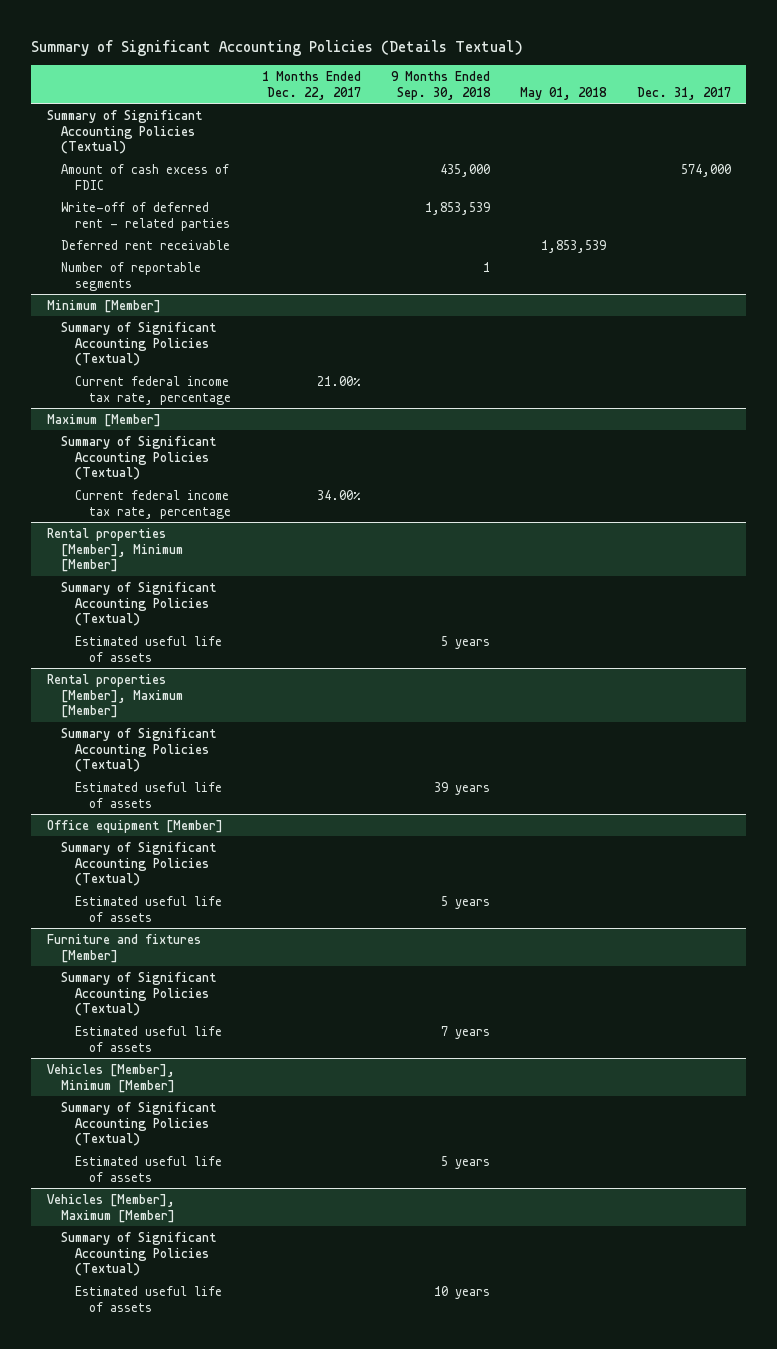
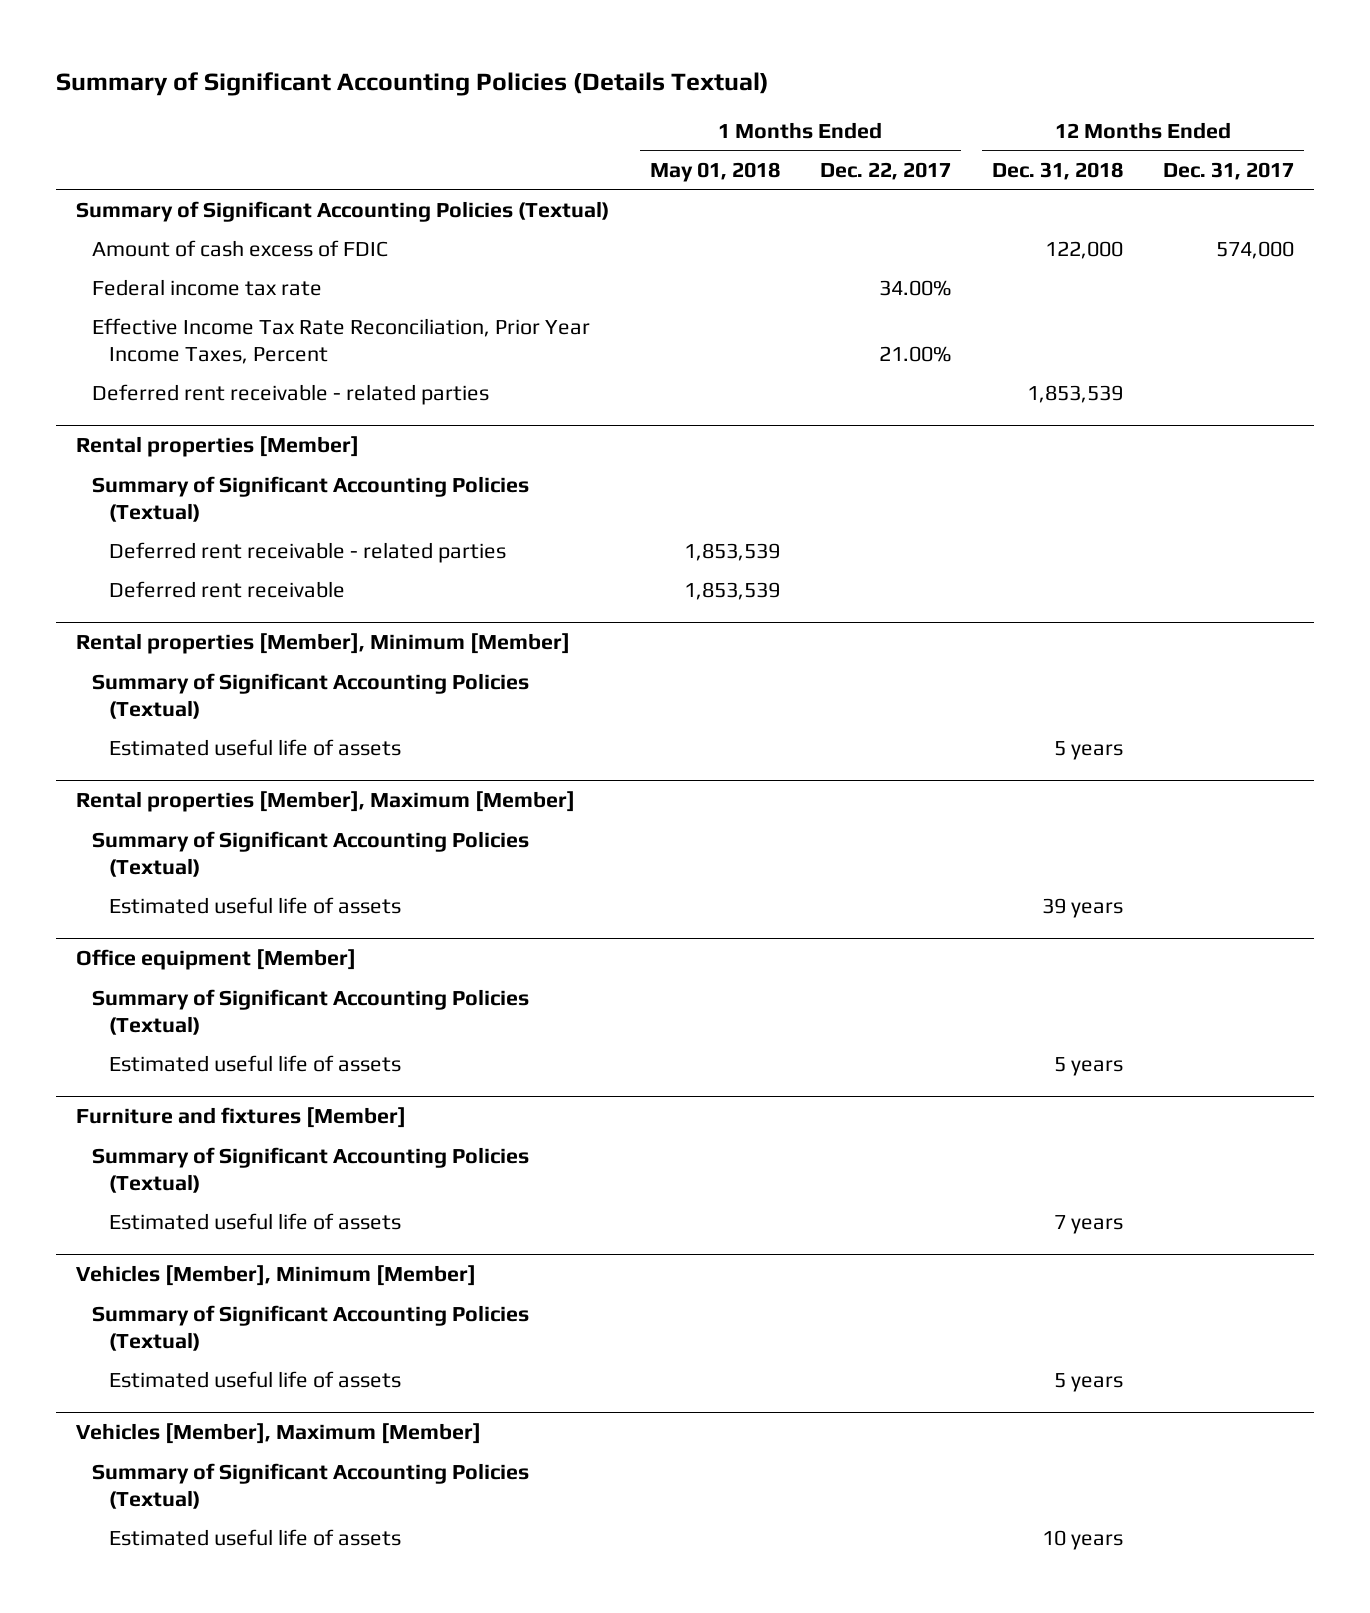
- | 1 Months Ended Dec. 22, 2017 | 9 Months Ended Sep. 30, 2018 | May 01, 2018 | Dec. 31, 2017
+ | 1 Months Ended May 01, 2018 | 1 Months Ended Dec. 22, 2017 | 12 Months Ended Dec. 31, 2018 | 12 Months Ended Dec. 31, 2017
- Write-off of deferred rent - related parties | | 1,853,539 | |
- Deferred rent receivable | | | 1,853,539 |
- Number of reportable segments | | 1 | |
- Minimum [Member]
- Summary of Significant Accounting Policies (Textual)
- Current federal income tax rate, percentage | 21.00% | | |
- Maximum [Member]
- Summary of Significant Accounting Policies (Textual)
- Current federal income tax rate, percentage | 34.00% | | |
+ Federal income tax rate | | 34.00% | |
+ Effective Income Tax Rate Reconciliation, Prior Year Income Taxes, Percent | | 21.00% | |
+ Deferred rent receivable - related parties | | | 1,853,539 |
+ Rental properties [Member]
+ Summary of Significant Accounting Policies (Textual)
+ Deferred rent receivable - related parties | 1,853,539 | | |
+ Deferred rent receivable | 1,853,539 | | |

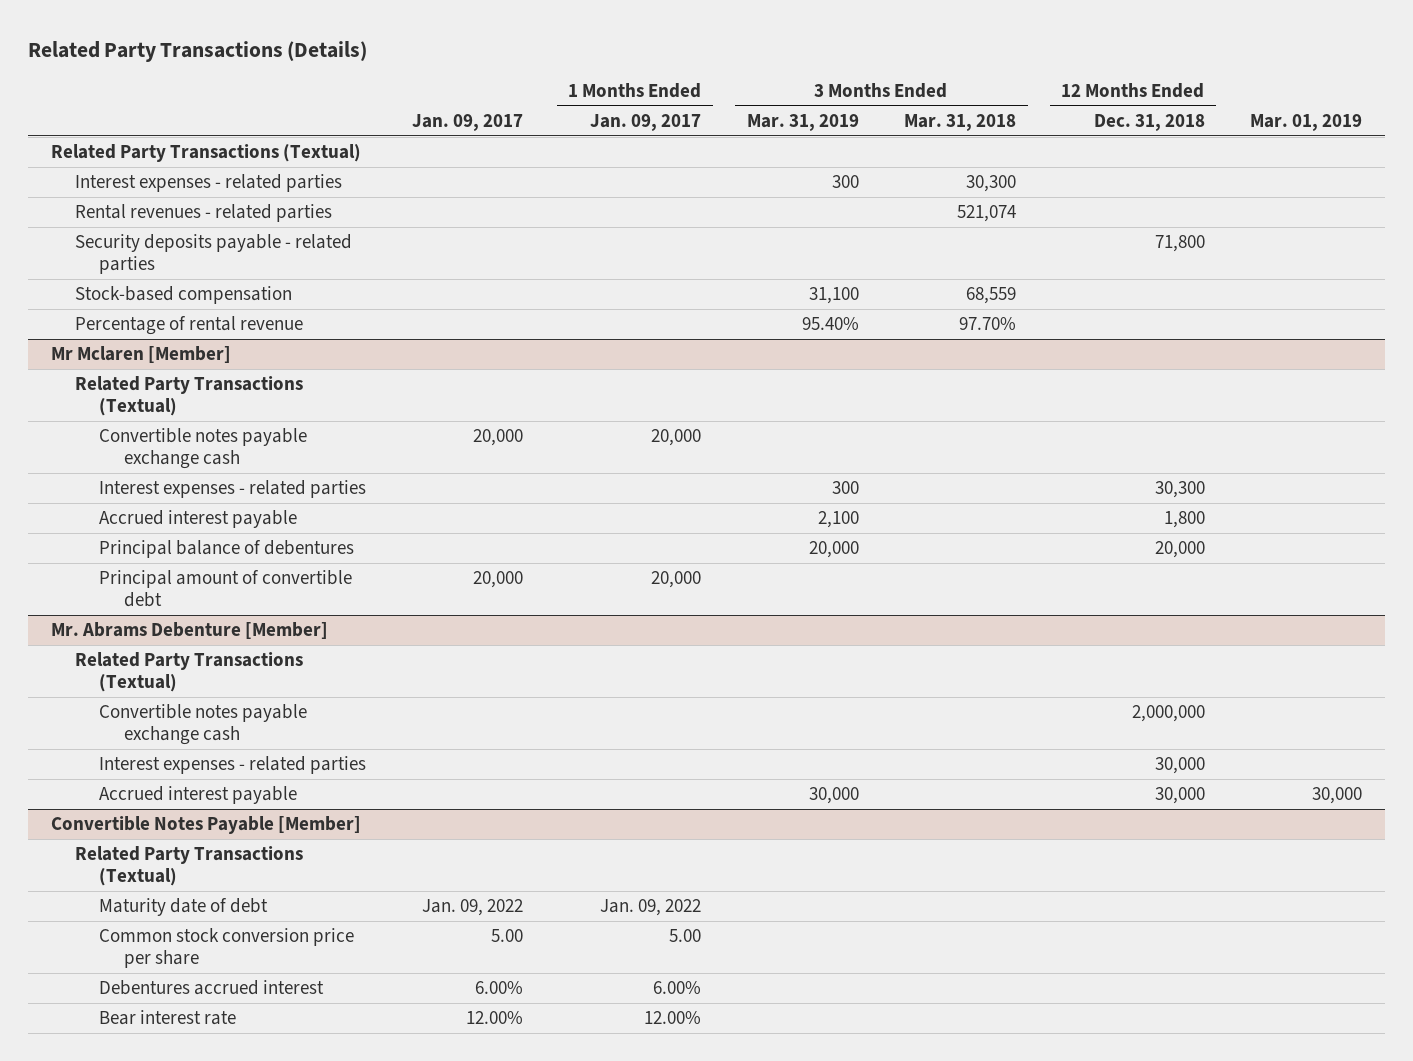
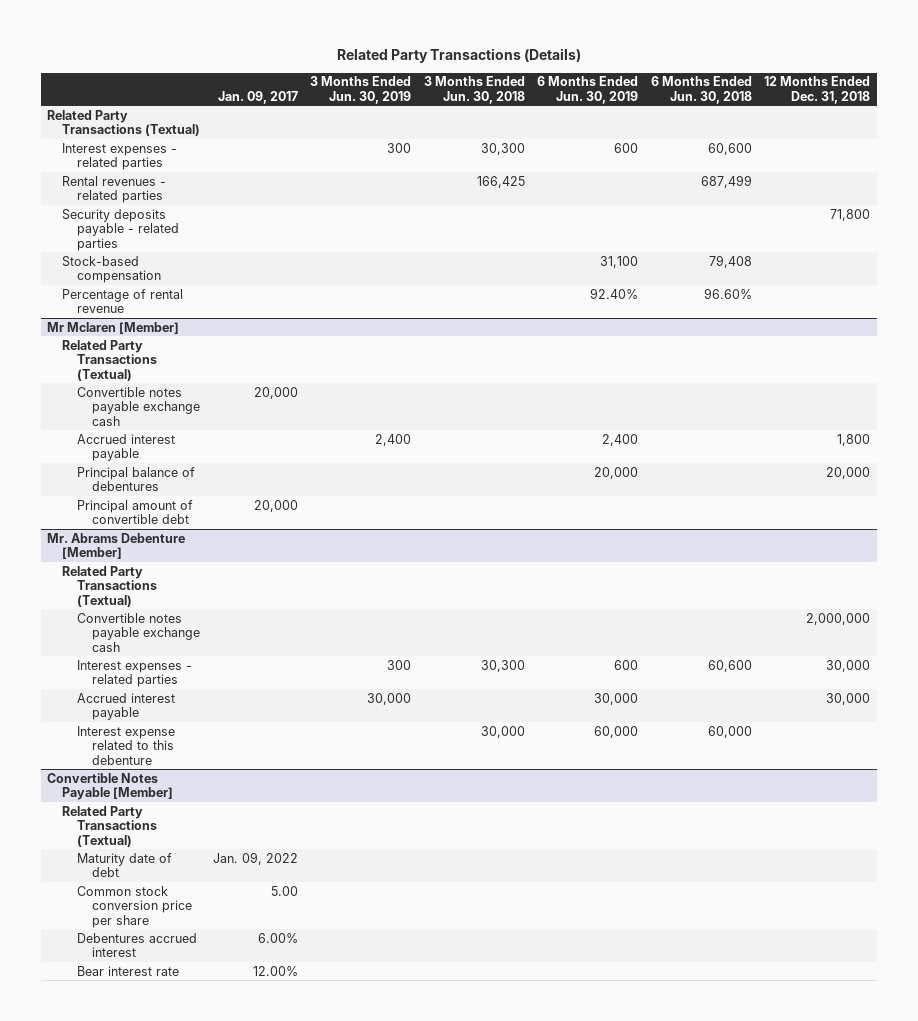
- | Jan. 09, 2017 | 1 Months Ended Jan. 09, 2017 | 3 Months Ended Mar. 31, 2019 | 3 Months Ended Mar. 31, 2018 | 12 Months Ended Dec. 31, 2018 | Mar. 01, 2019
+ | Jan. 09, 2017 | 3 Months Ended Jun. 30, 2019 | 3 Months Ended Jun. 30, 2018 | 6 Months Ended Jun. 30, 2019 | 6 Months Ended Jun. 30, 2018 | 12 Months Ended Dec. 31, 2018
@ Mr Mclaren [Member]
- Interest expenses - related parties | | | 300 | | 30,300 |
@ Mr. Abrams Debenture [Member]
+ Interest expense related to this debenture | | | 30,000 | 60,000 | 60,000 |

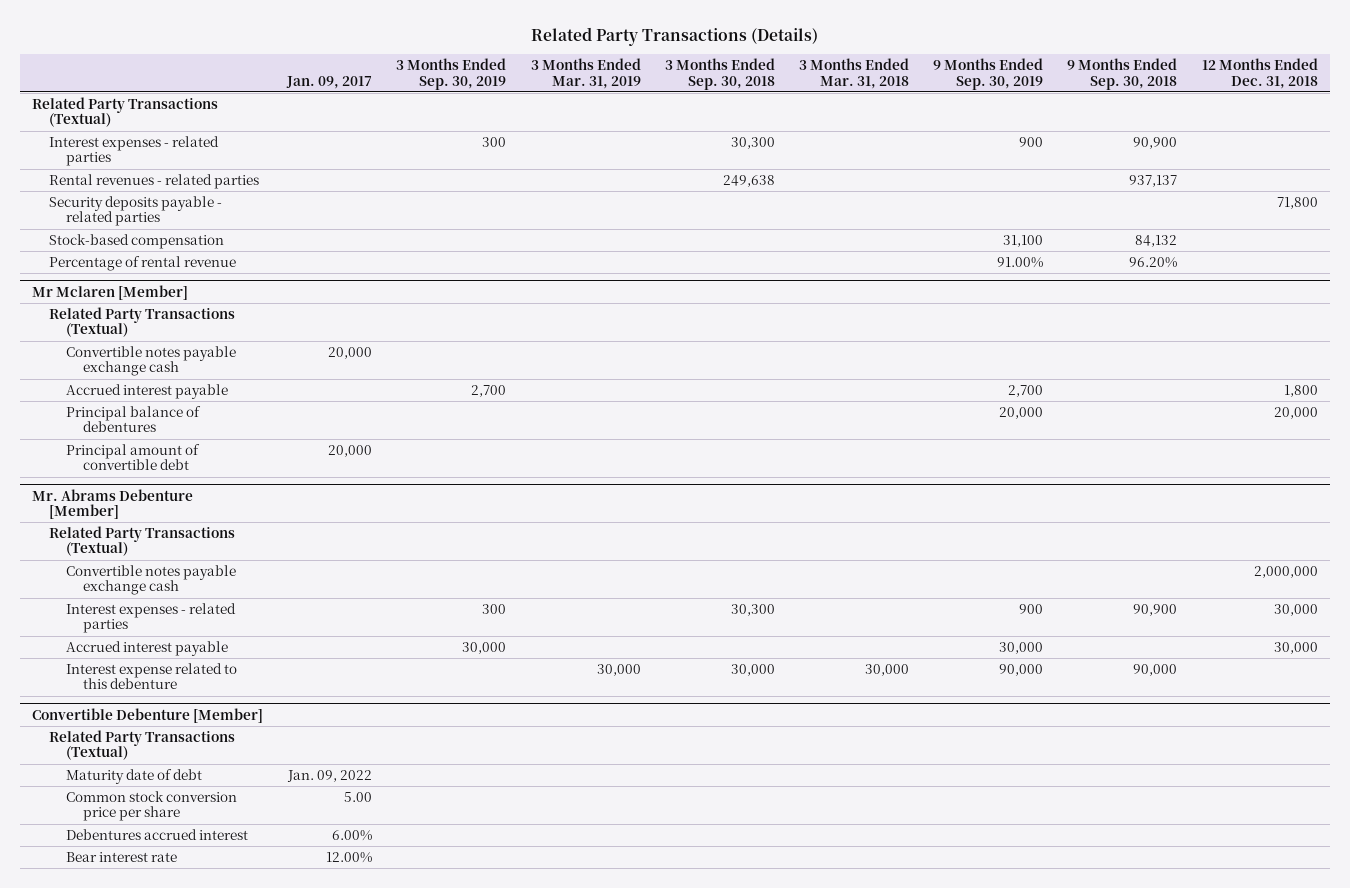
- | Jan. 09, 2017 | 3 Months Ended Jun. 30, 2019 | 3 Months Ended Jun. 30, 2018 | 6 Months Ended Jun. 30, 2019 | 6 Months Ended Jun. 30, 2018 | 12 Months Ended Dec. 31, 2018
+ | Jan. 09, 2017 | 3 Months Ended Sep. 30, 2019 | 3 Months Ended Mar. 31, 2019 | 3 Months Ended Sep. 30, 2018 | 3 Months Ended Mar. 31, 2018 | 9 Months Ended Sep. 30, 2019 | 9 Months Ended Sep. 30, 2018 | 12 Months Ended Dec. 31, 2018
- Convertible Notes Payable [Member]
+ Convertible Debenture [Member]

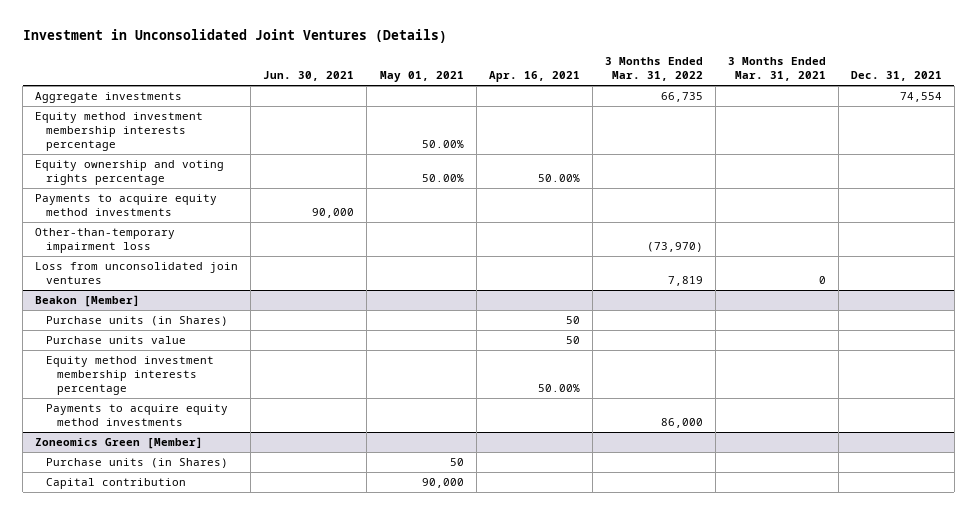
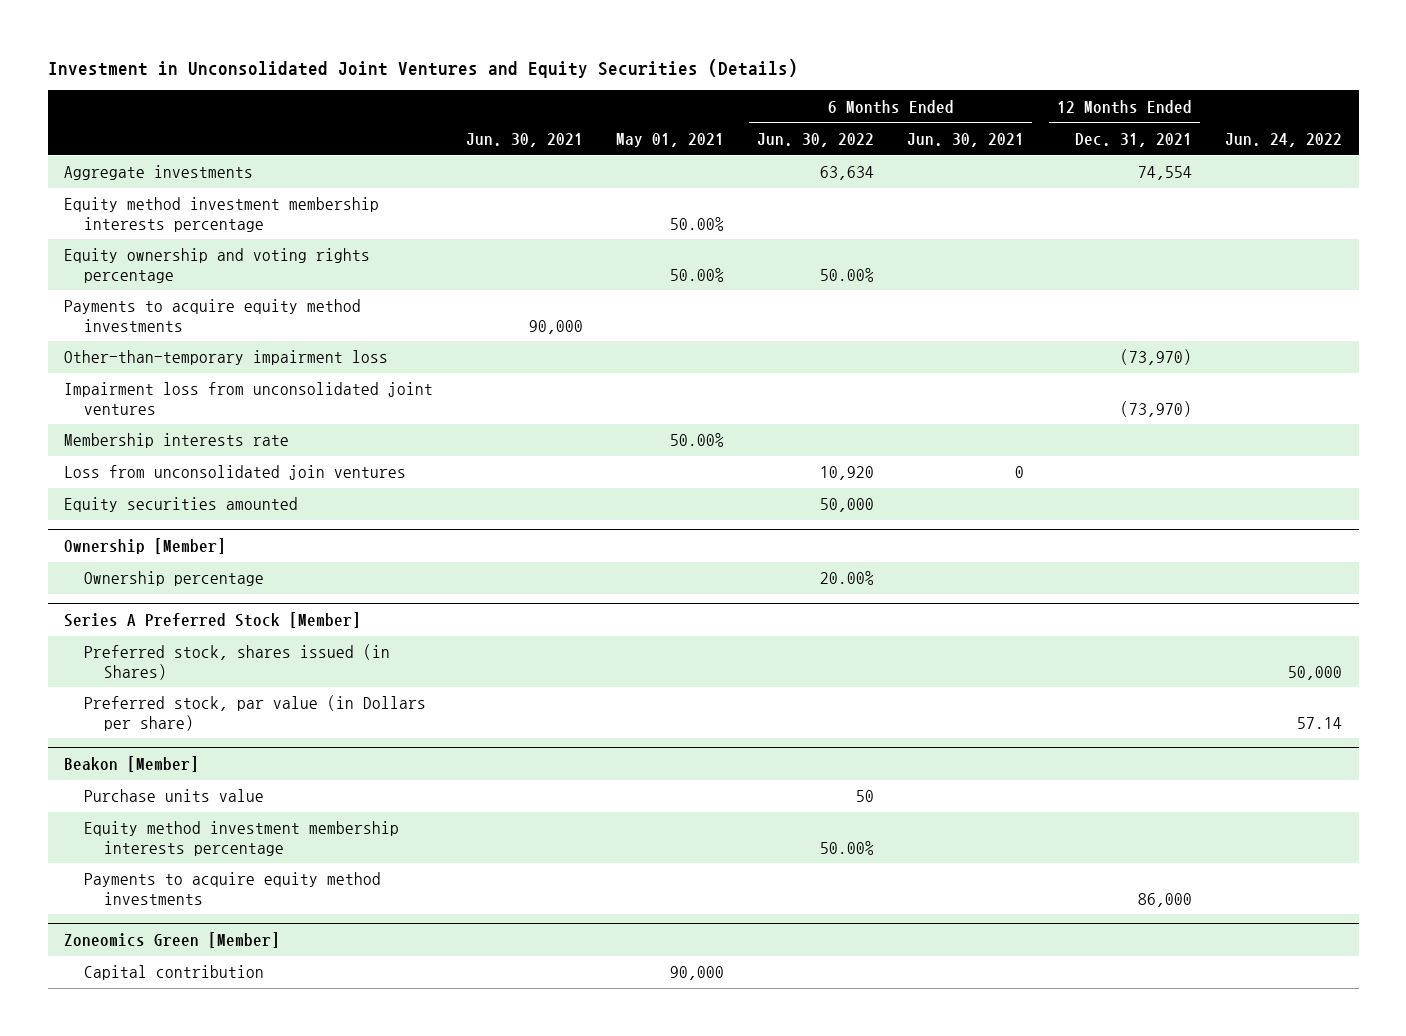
- Investment in Unconsolidated Joint Ventures (Details)
+ Investment in Unconsolidated Joint Ventures and Equity Securities (Details)
- | Jun. 30, 2021 | May 01, 2021 | Apr. 16, 2021 | 3 Months Ended Mar. 31, 2022 | 3 Months Ended Mar. 31, 2021 | Dec. 31, 2021
+ | Jun. 30, 2021 | May 01, 2021 | 6 Months Ended Jun. 30, 2022 | 6 Months Ended Jun. 30, 2021 | 12 Months Ended Dec. 31, 2021 | Jun. 24, 2022
+ Impairment loss from unconsolidated joint ventures | | | | | (73,970) |
+ Membership interests rate | | 50.00% | | | |
+ Equity securities amounted | | | 50,000 | | |
+ Ownership [Member]
+ Ownership percentage | | | 20.00% | | |
+ Series A Preferred Stock [Member]
+ Preferred stock, shares issued (in Shares) | | | | | | 50,000
+ Preferred stock, par value (in Dollars per share) | | | | | | 57.14
@ Beakon [Member]
- Purchase units (in Shares) | | | 50 | | |
@ Zoneomics Green [Member]
- Purchase units (in Shares) | | 50 | | | |

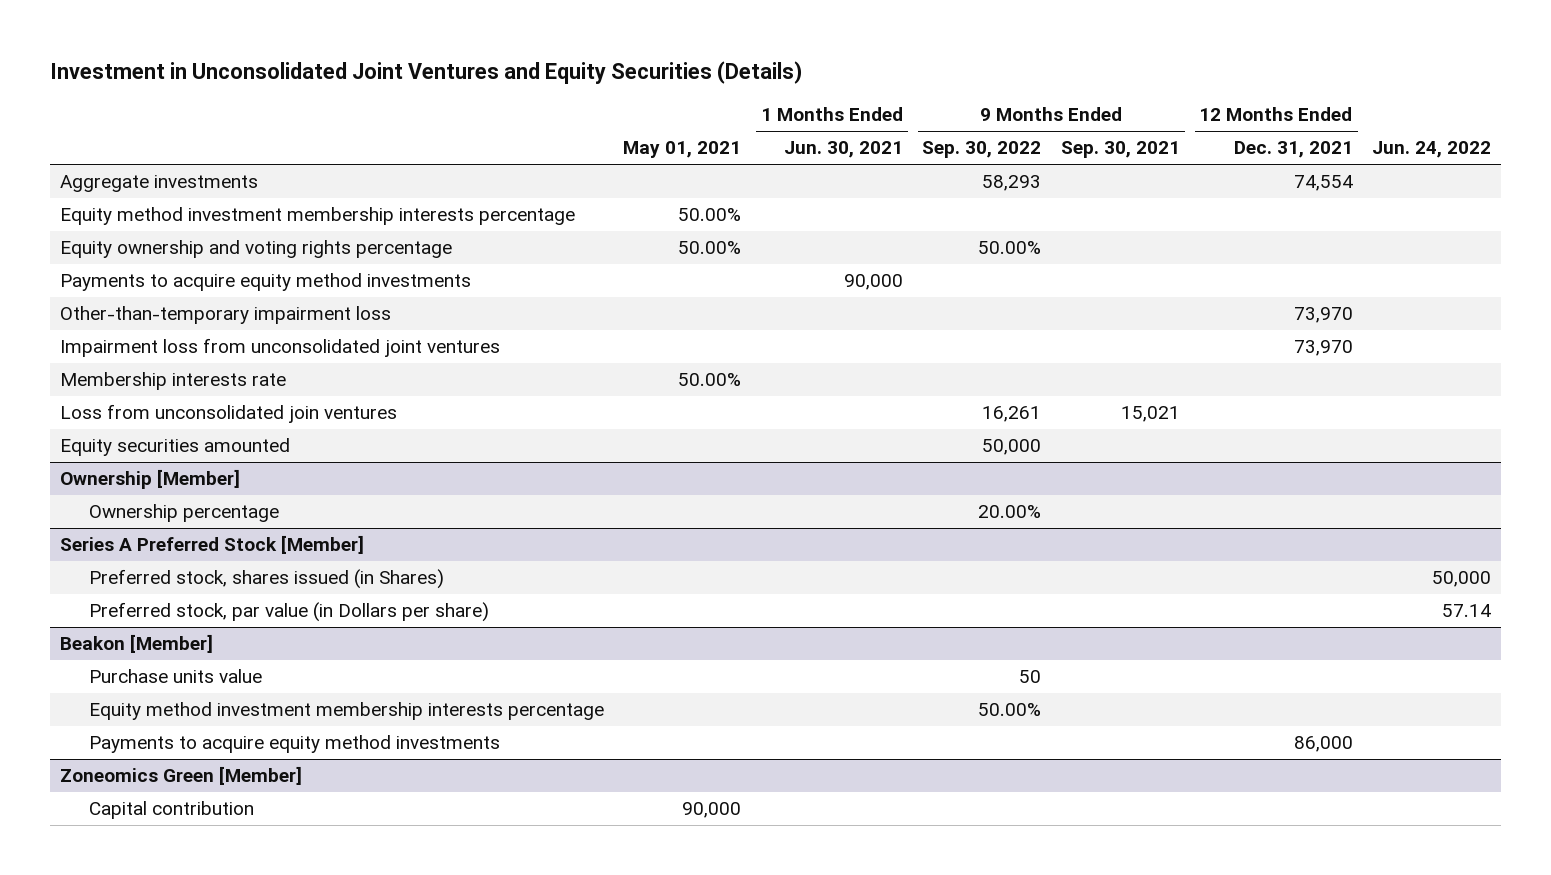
- | Jun. 30, 2021 | May 01, 2021 | 6 Months Ended Jun. 30, 2022 | 6 Months Ended Jun. 30, 2021 | 12 Months Ended Dec. 31, 2021 | Jun. 24, 2022
+ | May 01, 2021 | 1 Months Ended Jun. 30, 2021 | 9 Months Ended Sep. 30, 2022 | 9 Months Ended Sep. 30, 2021 | 12 Months Ended Dec. 31, 2021 | Jun. 24, 2022
- Other-than-temporary impairment loss | | | | | (73,970) |
- Impairment loss from unconsolidated joint ventures | | | | | (73,970) |
+ Other-than-temporary impairment loss | | | | | 73,970 |
+ Impairment loss from unconsolidated joint ventures | | | | | 73,970 |

